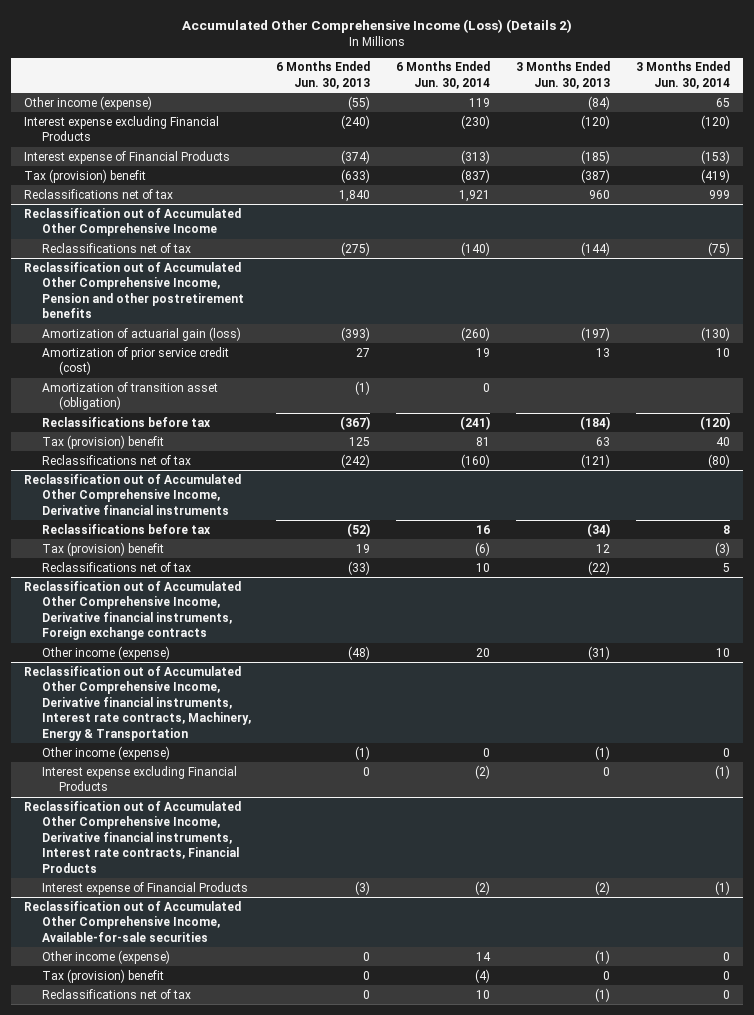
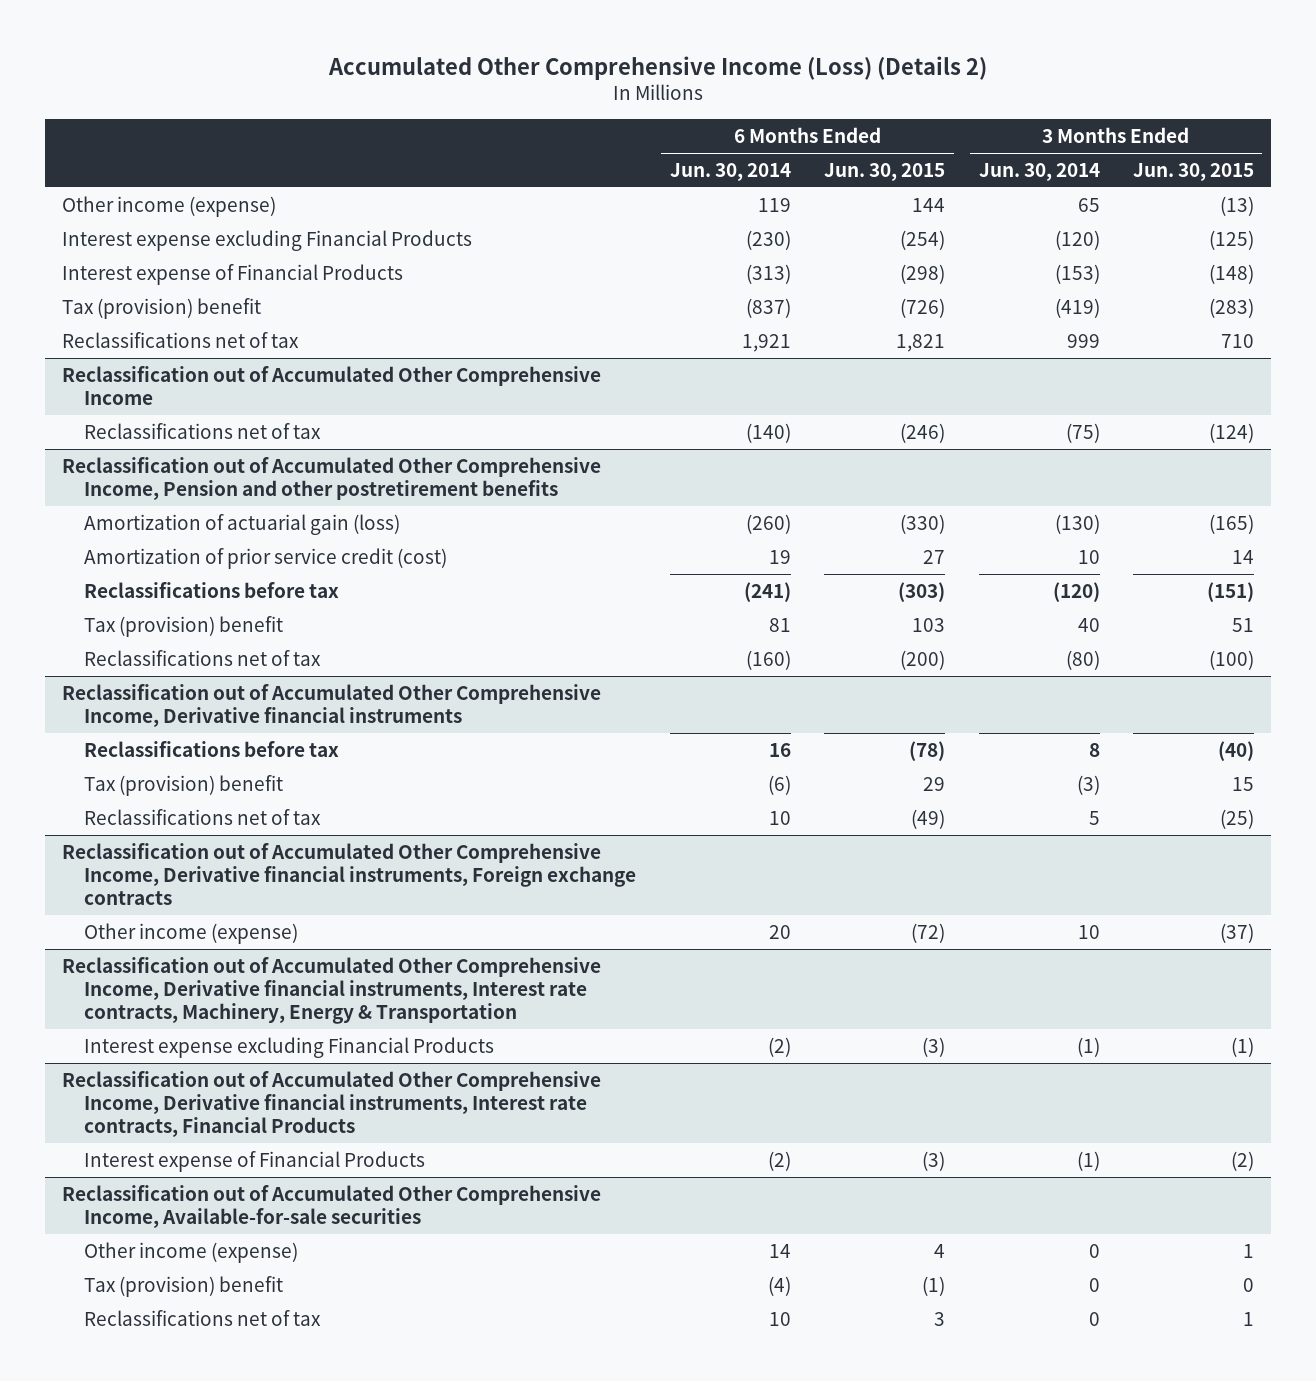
- | 6 Months Ended Jun. 30, 2013 | 6 Months Ended Jun. 30, 2014 | 3 Months Ended Jun. 30, 2013 | 3 Months Ended Jun. 30, 2014
+ | 6 Months Ended Jun. 30, 2014 | 6 Months Ended Jun. 30, 2015 | 3 Months Ended Jun. 30, 2014 | 3 Months Ended Jun. 30, 2015
@ Reclassification out of Accumulated Other Comprehensive Income, Pension and other postretirement benefits
- Amortization of transition asset (obligation) | (1) | 0 | |
@ Reclassification out of Accumulated Other Comprehensive Income, Derivative financial instruments, Interest rate contracts, Machinery, Energy & Transportation
- Other income (expense) | (1) | 0 | (1) | 0

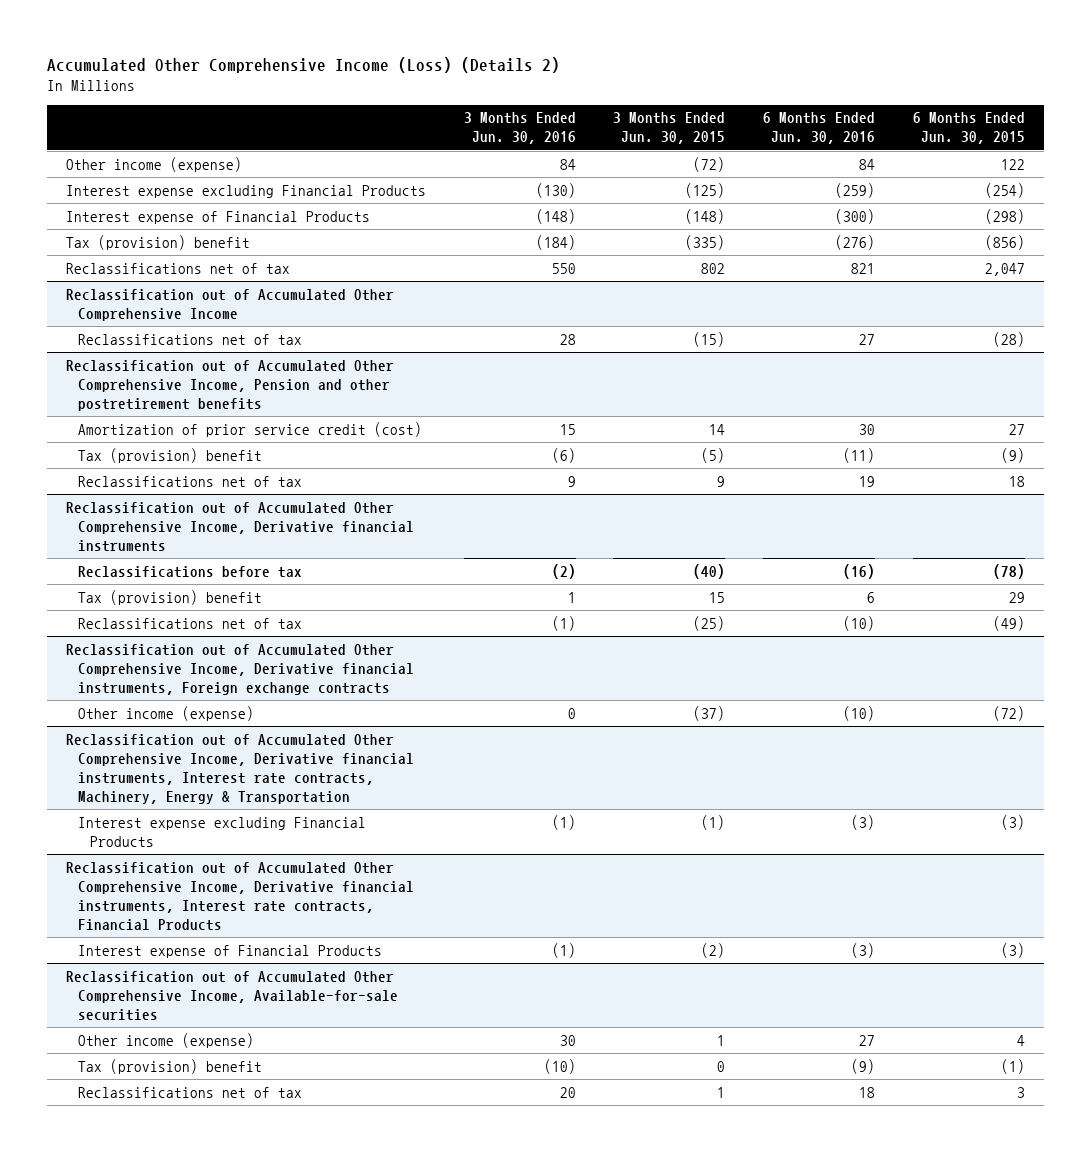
- | 6 Months Ended Jun. 30, 2014 | 6 Months Ended Jun. 30, 2015 | 3 Months Ended Jun. 30, 2014 | 3 Months Ended Jun. 30, 2015
+ | 3 Months Ended Jun. 30, 2016 | 3 Months Ended Jun. 30, 2015 | 6 Months Ended Jun. 30, 2016 | 6 Months Ended Jun. 30, 2015
- Other income (expense) | 119 | 144 | 65 | (13)
+ Other income (expense) | 84 | (72) | 84 | 122
- Tax (provision) benefit | (837) | (726) | (419) | (283)
- Reclassifications net of tax | 1,921 | 1,821 | 999 | 710
+ Tax (provision) benefit | (184) | (335) | (276) | (856)
+ Reclassifications net of tax | 550 | 802 | 821 | 2,047
@ Reclassification out of Accumulated Other Comprehensive Income
- Reclassifications net of tax | (140) | (246) | (75) | (124)
+ Reclassifications net of tax | 28 | (15) | 27 | (28)
@ Reclassification out of Accumulated Other Comprehensive Income, Pension and other postretirement benefits
- Amortization of actuarial gain (loss) | (260) | (330) | (130) | (165)
- Reclassifications before tax | (241) | (303) | (120) | (151)
- Tax (provision) benefit | 81 | 103 | 40 | 51
- Reclassifications net of tax | (160) | (200) | (80) | (100)
+ Tax (provision) benefit | (6) | (5) | (11) | (9)
+ Reclassifications net of tax | 9 | 9 | 19 | 18

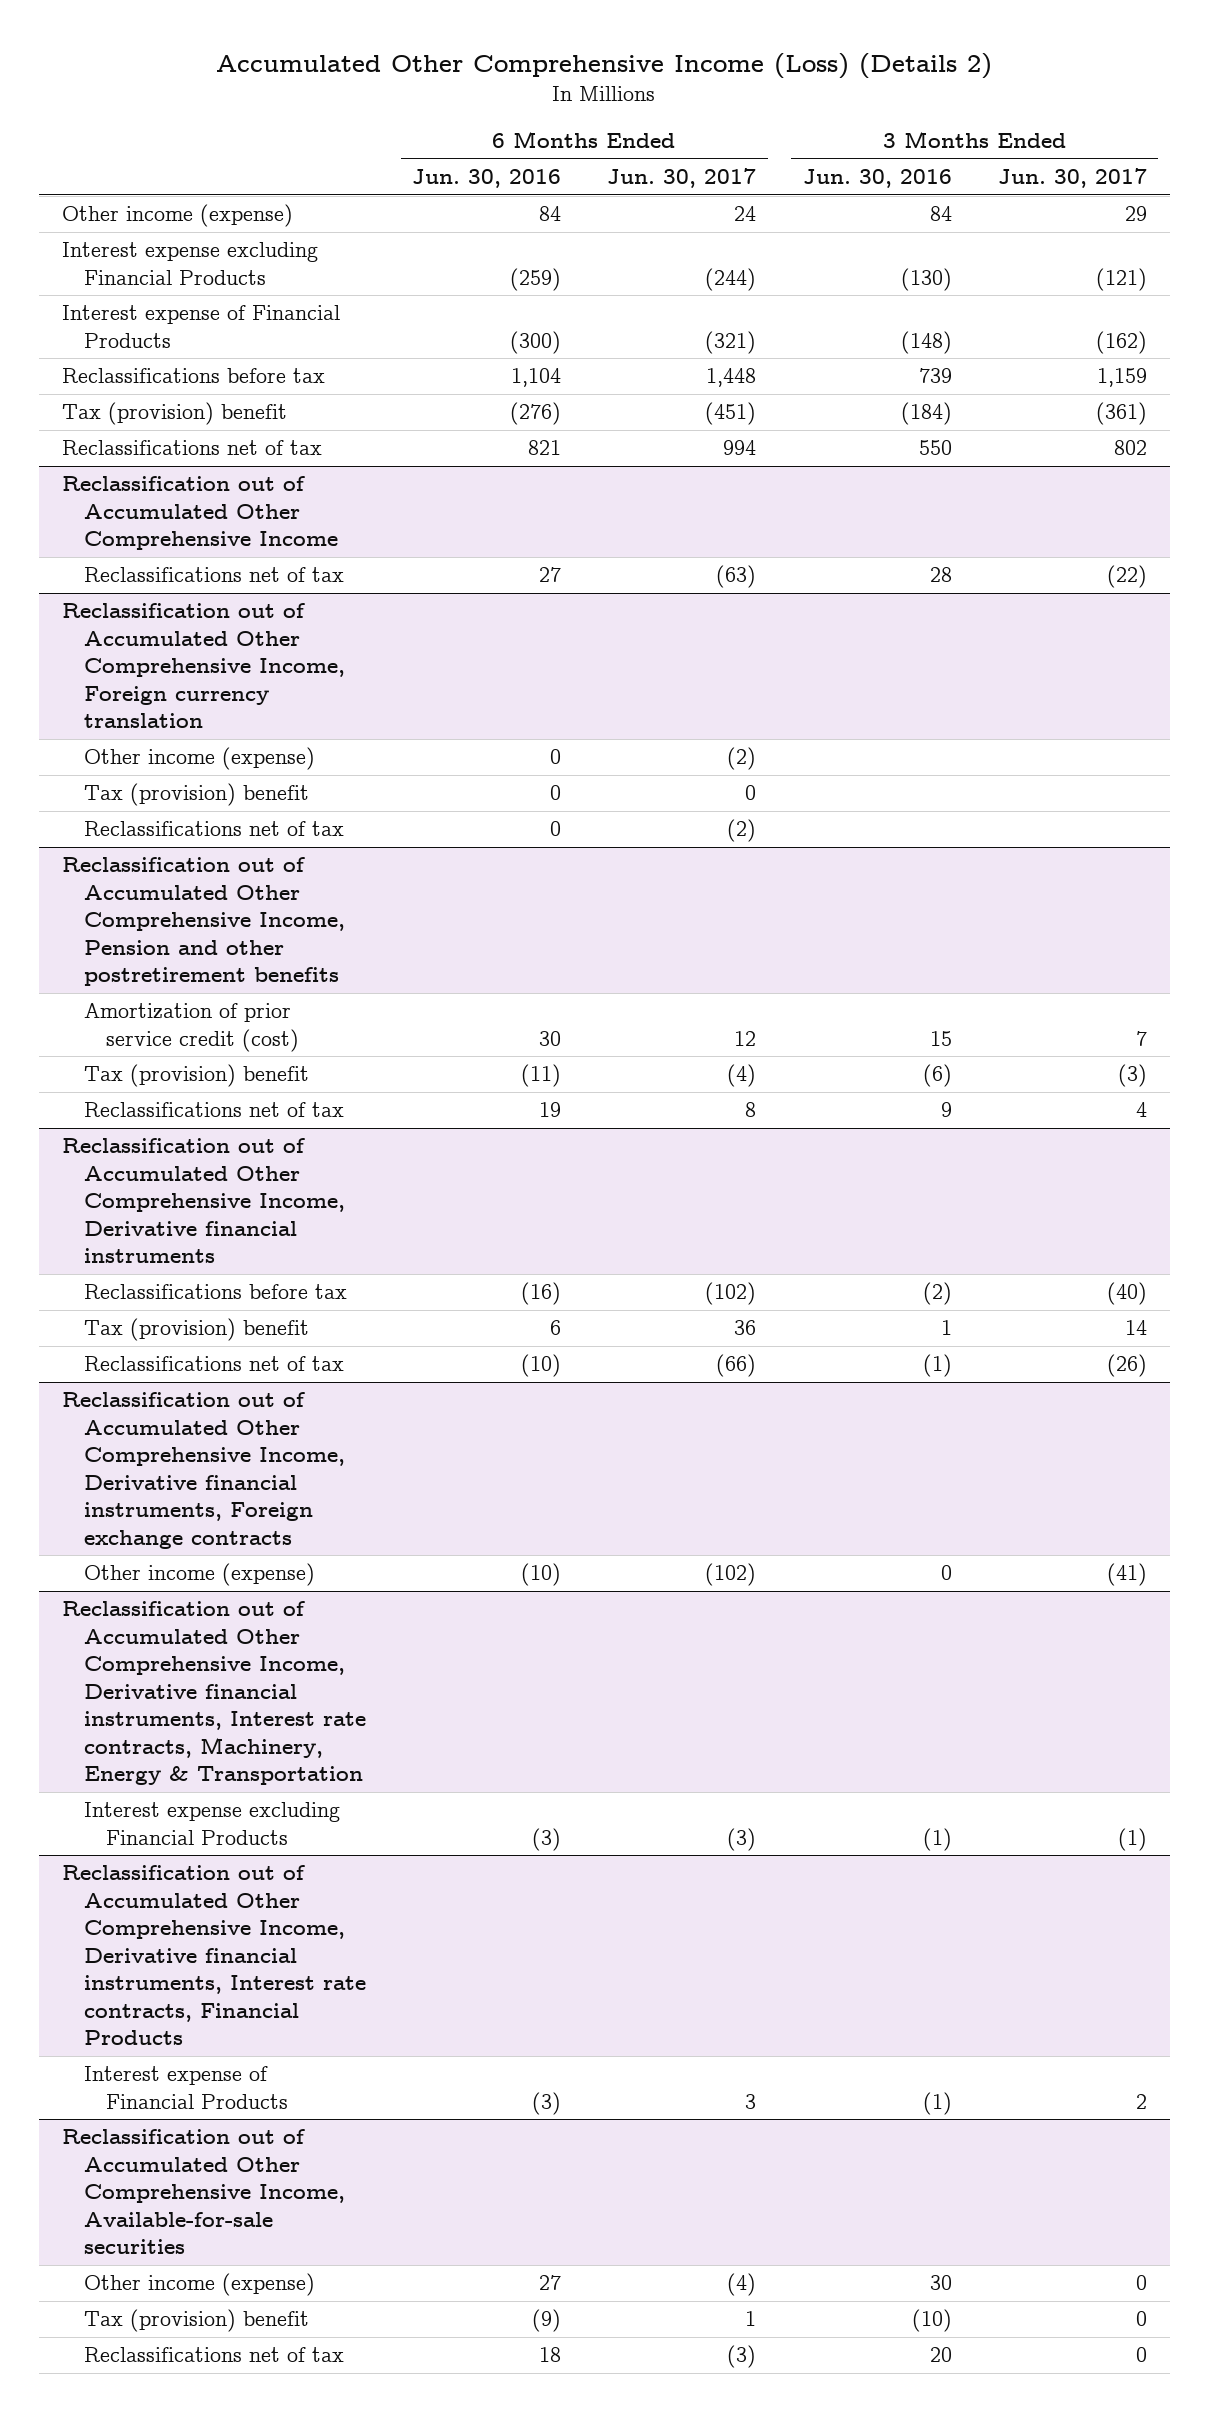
- | 3 Months Ended Jun. 30, 2016 | 3 Months Ended Jun. 30, 2015 | 6 Months Ended Jun. 30, 2016 | 6 Months Ended Jun. 30, 2015
+ | 6 Months Ended Jun. 30, 2016 | 6 Months Ended Jun. 30, 2017 | 3 Months Ended Jun. 30, 2016 | 3 Months Ended Jun. 30, 2017
+ Reclassifications before tax | 1,104 | 1,448 | 739 | 1,159
+ Reclassification out of Accumulated Other Comprehensive Income, Foreign currency translation
+ Other income (expense) | 0 | (2) | |
+ Tax (provision) benefit | 0 | 0 | |
+ Reclassifications net of tax | 0 | (2) | |

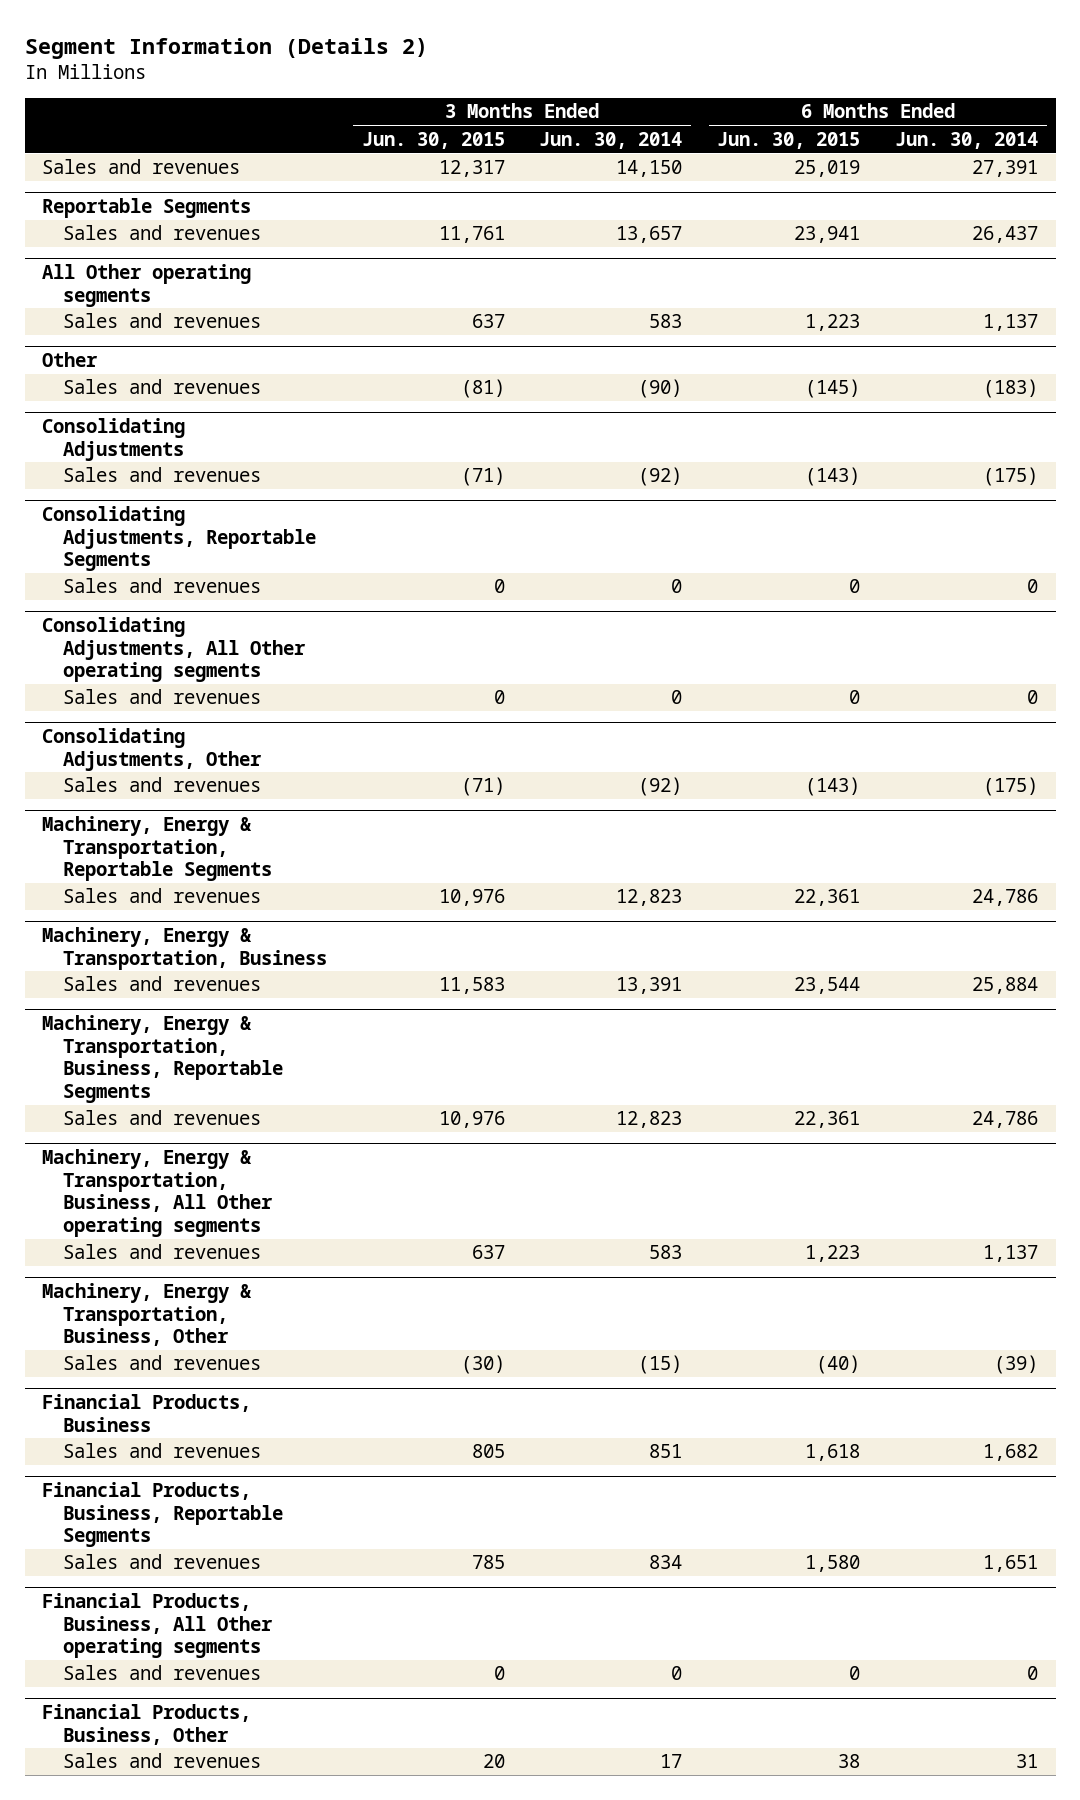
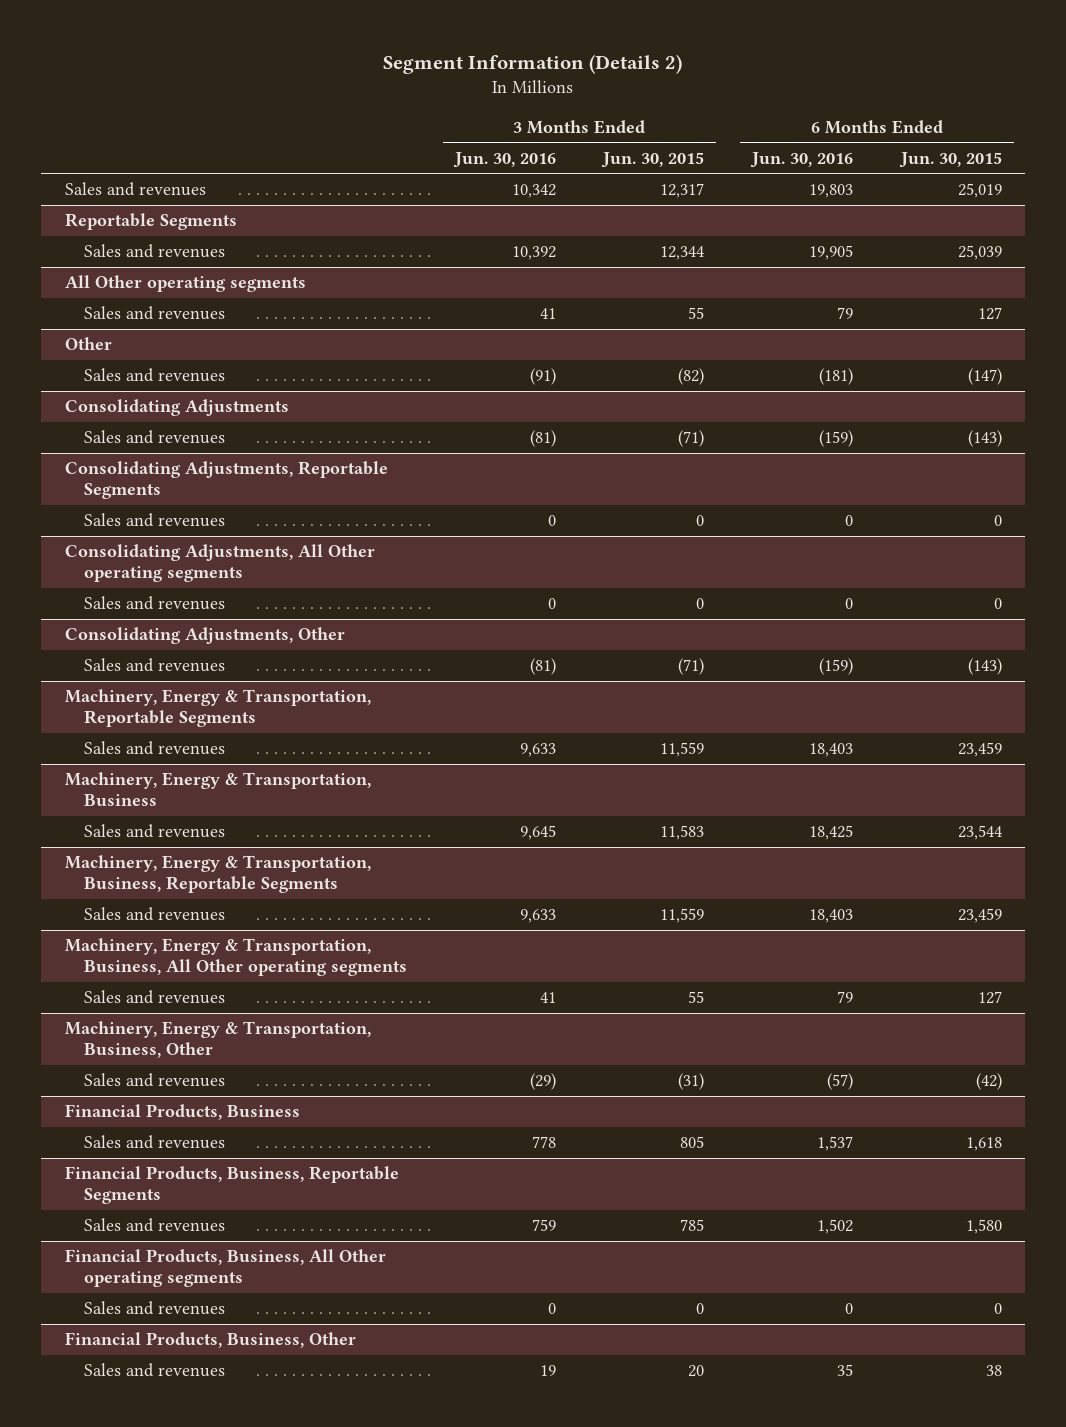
- | 3 Months Ended Jun. 30, 2015 | 3 Months Ended Jun. 30, 2014 | 6 Months Ended Jun. 30, 2015 | 6 Months Ended Jun. 30, 2014
+ | 3 Months Ended Jun. 30, 2016 | 3 Months Ended Jun. 30, 2015 | 6 Months Ended Jun. 30, 2016 | 6 Months Ended Jun. 30, 2015
@ Reportable Segments
- Sales and revenues | 11,761 | 13,657 | 23,941 | 26,437
+ Sales and revenues | 10,392 | 12,344 | 19,905 | 25,039
@ All Other operating segments
- Sales and revenues | 637 | 583 | 1,223 | 1,137
+ Sales and revenues | 41 | 55 | 79 | 127
@ Other
- Sales and revenues | (81) | (90) | (145) | (183)
+ Sales and revenues | (91) | (82) | (181) | (147)
@ Machinery, Energy & Transportation, Reportable Segments
- Sales and revenues | 10,976 | 12,823 | 22,361 | 24,786
+ Sales and revenues | 9,633 | 11,559 | 18,403 | 23,459
@ Machinery, Energy & Transportation, Business, Reportable Segments
- Sales and revenues | 10,976 | 12,823 | 22,361 | 24,786
+ Sales and revenues | 9,633 | 11,559 | 18,403 | 23,459
@ Machinery, Energy & Transportation, Business, All Other operating segments
- Sales and revenues | 637 | 583 | 1,223 | 1,137
+ Sales and revenues | 41 | 55 | 79 | 127
@ Machinery, Energy & Transportation, Business, Other
- Sales and revenues | (30) | (15) | (40) | (39)
+ Sales and revenues | (29) | (31) | (57) | (42)

